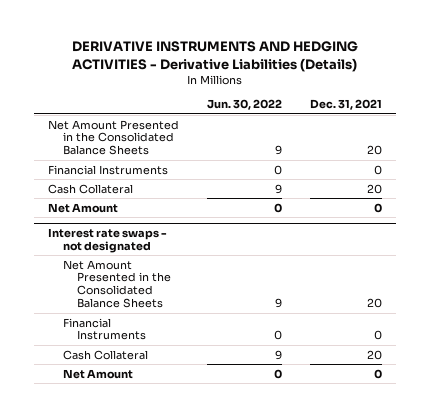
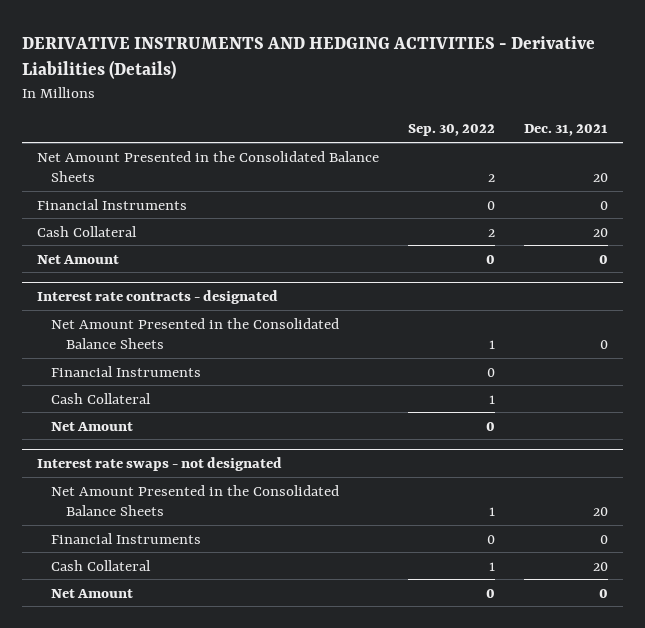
- | Jun. 30, 2022 | Dec. 31, 2021
+ | Sep. 30, 2022 | Dec. 31, 2021
+ Interest rate contracts - designated
+ Net Amount Presented in the Consolidated Balance Sheets | 1 | 0
+ Financial Instruments | 0 |
+ Cash Collateral | 1 |
+ Net Amount | 0 |

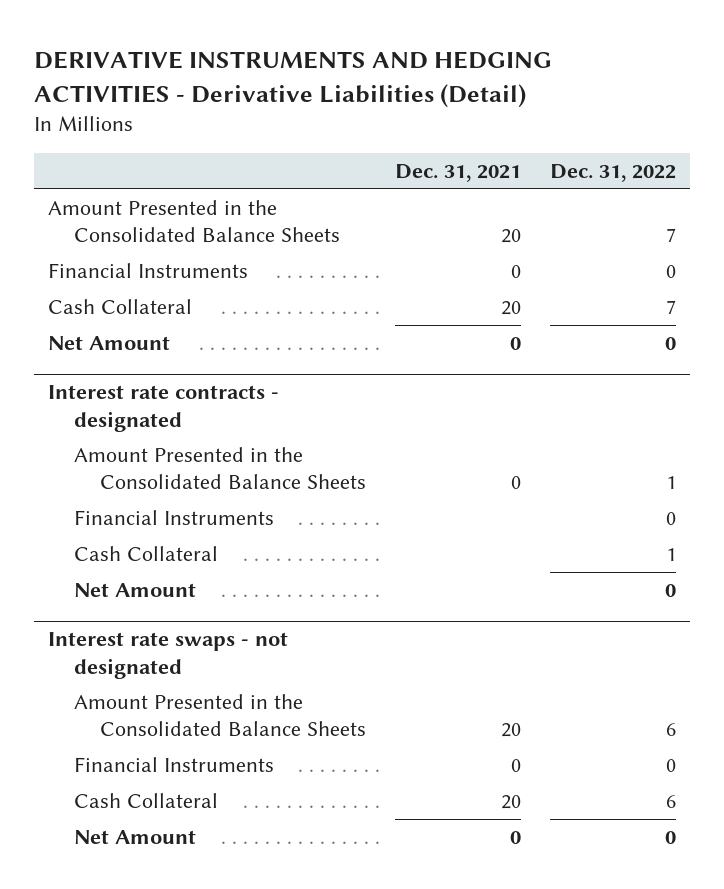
- DERIVATIVE INSTRUMENTS AND HEDGING ACTIVITIES - Derivative Liabilities (Details)
+ DERIVATIVE INSTRUMENTS AND HEDGING ACTIVITIES - Derivative Liabilities (Detail)
- | Sep. 30, 2022 | Dec. 31, 2021
+ | Dec. 31, 2021 | Dec. 31, 2022
- Net Amount Presented in the Consolidated Balance Sheets | 2 | 20
+ Amount Presented in the Consolidated Balance Sheets | 20 | 7
@ Interest rate contracts - designated
- Net Amount Presented in the Consolidated Balance Sheets | 1 | 0
+ Amount Presented in the Consolidated Balance Sheets | 0 | 1
@ Interest rate swaps - not designated
- Net Amount Presented in the Consolidated Balance Sheets | 1 | 20
+ Amount Presented in the Consolidated Balance Sheets | 20 | 6

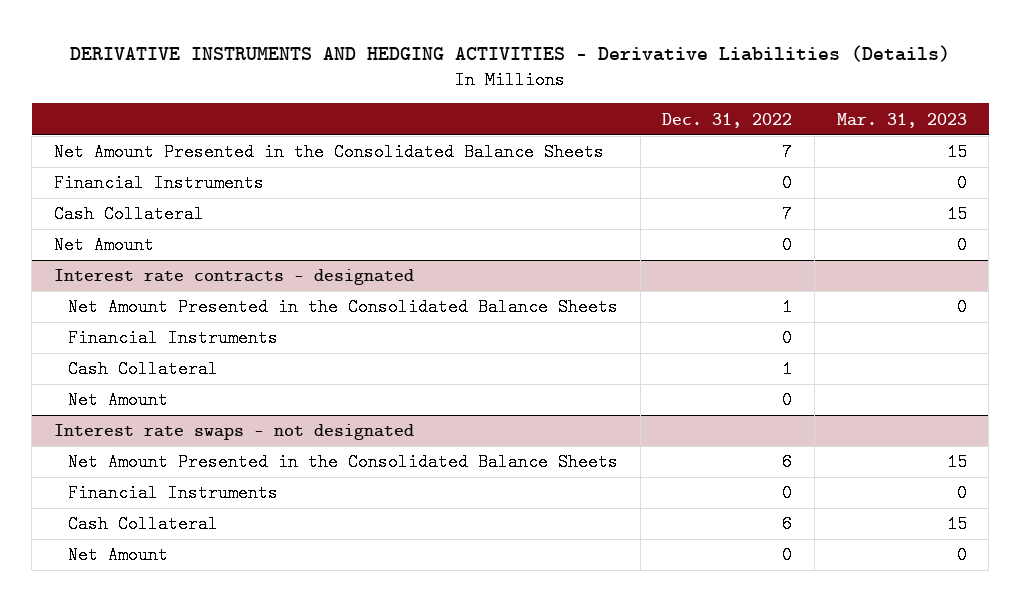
- DERIVATIVE INSTRUMENTS AND HEDGING ACTIVITIES - Derivative Liabilities (Detail)
+ DERIVATIVE INSTRUMENTS AND HEDGING ACTIVITIES - Derivative Liabilities (Details)
- | Dec. 31, 2021 | Dec. 31, 2022
+ | Dec. 31, 2022 | Mar. 31, 2023
- Amount Presented in the Consolidated Balance Sheets | 20 | 7
+ Net Amount Presented in the Consolidated Balance Sheets | 7 | 15
@ Interest rate contracts - designated
- Amount Presented in the Consolidated Balance Sheets | 0 | 1
+ Net Amount Presented in the Consolidated Balance Sheets | 1 | 0
@ Interest rate swaps - not designated
- Amount Presented in the Consolidated Balance Sheets | 20 | 6
+ Net Amount Presented in the Consolidated Balance Sheets | 6 | 15

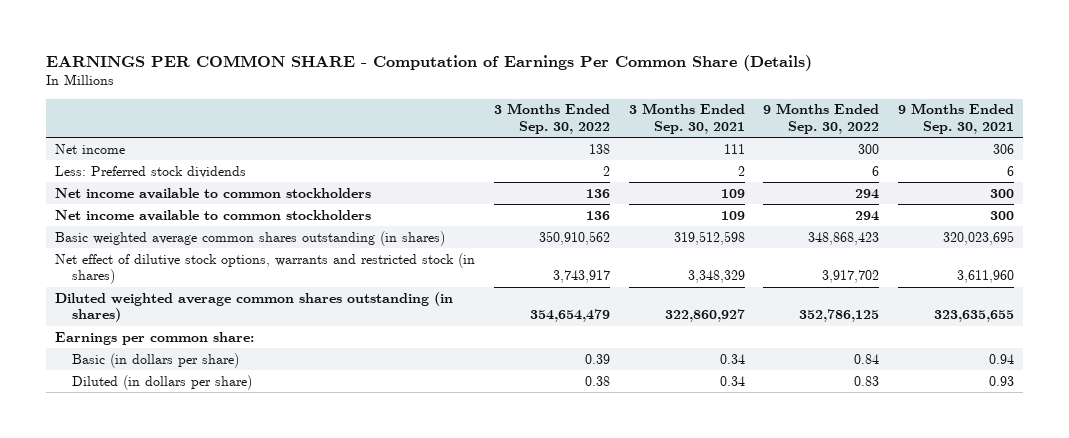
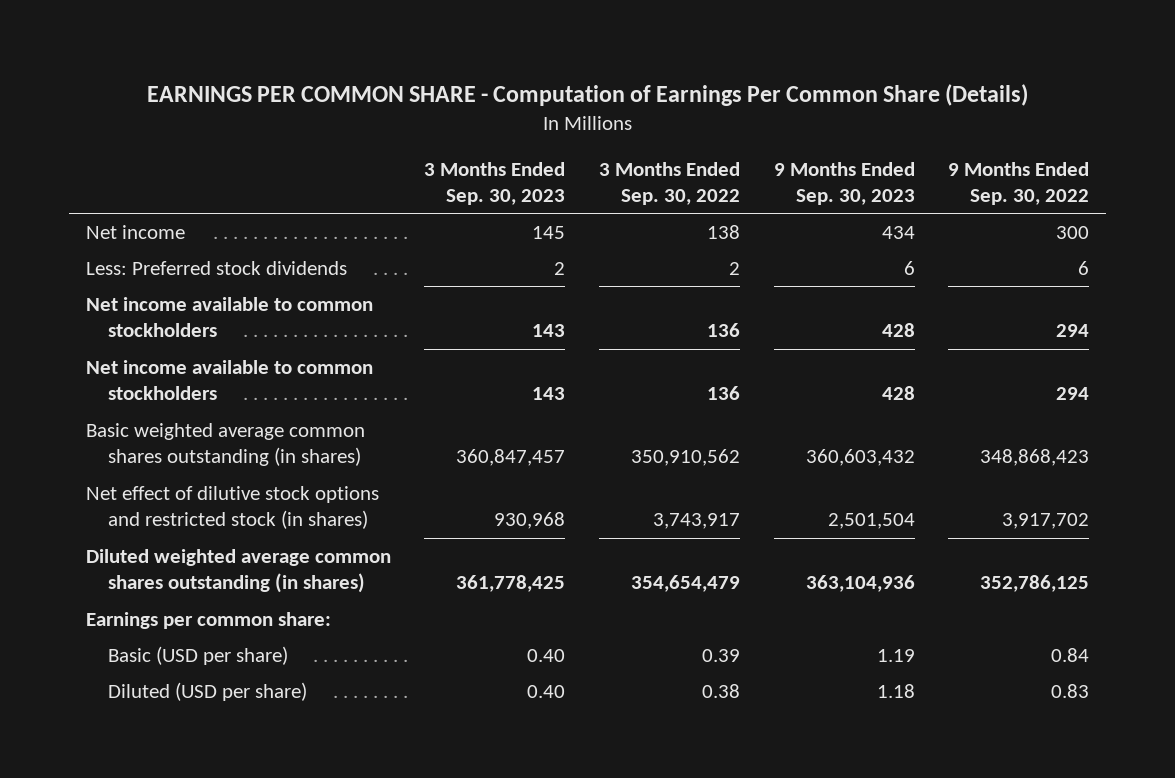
- | 3 Months Ended Sep. 30, 2022 | 3 Months Ended Sep. 30, 2021 | 9 Months Ended Sep. 30, 2022 | 9 Months Ended Sep. 30, 2021
+ | 3 Months Ended Sep. 30, 2023 | 3 Months Ended Sep. 30, 2022 | 9 Months Ended Sep. 30, 2023 | 9 Months Ended Sep. 30, 2022
- Net effect of dilutive stock options, warrants and restricted stock (in shares) | 3,743,917 | 3,348,329 | 3,917,702 | 3,611,960
+ Net effect of dilutive stock options and restricted stock (in shares) | 930,968 | 3,743,917 | 2,501,504 | 3,917,702
- Basic (in dollars per share) | 0.39 | 0.34 | 0.84 | 0.94
- Diluted (in dollars per share) | 0.38 | 0.34 | 0.83 | 0.93
+ Basic (USD per share) | 0.40 | 0.39 | 1.19 | 0.84
+ Diluted (USD per share) | 0.40 | 0.38 | 1.18 | 0.83

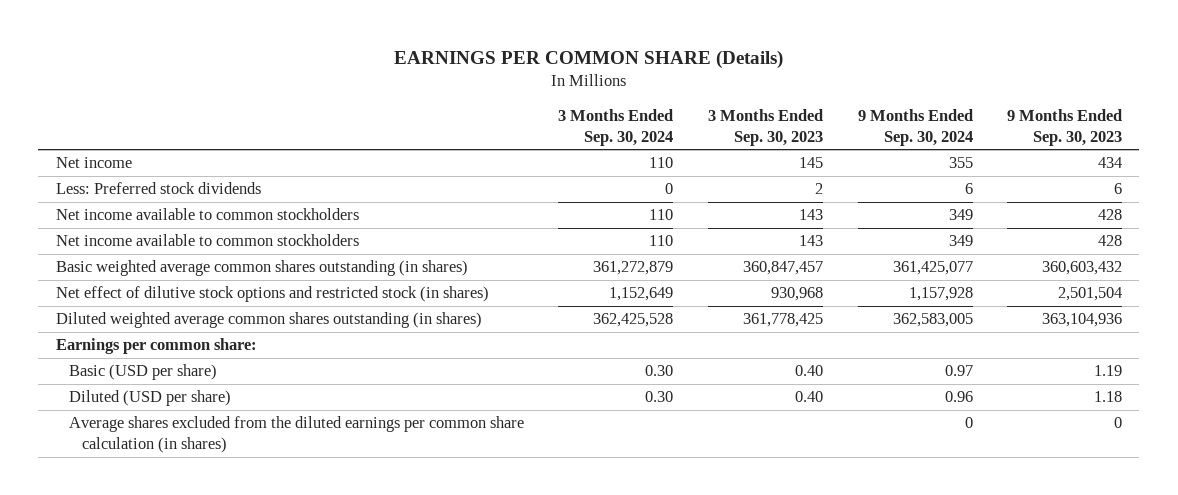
- EARNINGS PER COMMON SHARE - Computation of Earnings Per Common Share (Details)
+ EARNINGS PER COMMON SHARE (Details)
- | 3 Months Ended Sep. 30, 2023 | 3 Months Ended Sep. 30, 2022 | 9 Months Ended Sep. 30, 2023 | 9 Months Ended Sep. 30, 2022
+ | 3 Months Ended Sep. 30, 2024 | 3 Months Ended Sep. 30, 2023 | 9 Months Ended Sep. 30, 2024 | 9 Months Ended Sep. 30, 2023
+ Average shares excluded from the diluted earnings per common share calculation (in shares) | | | 0 | 0

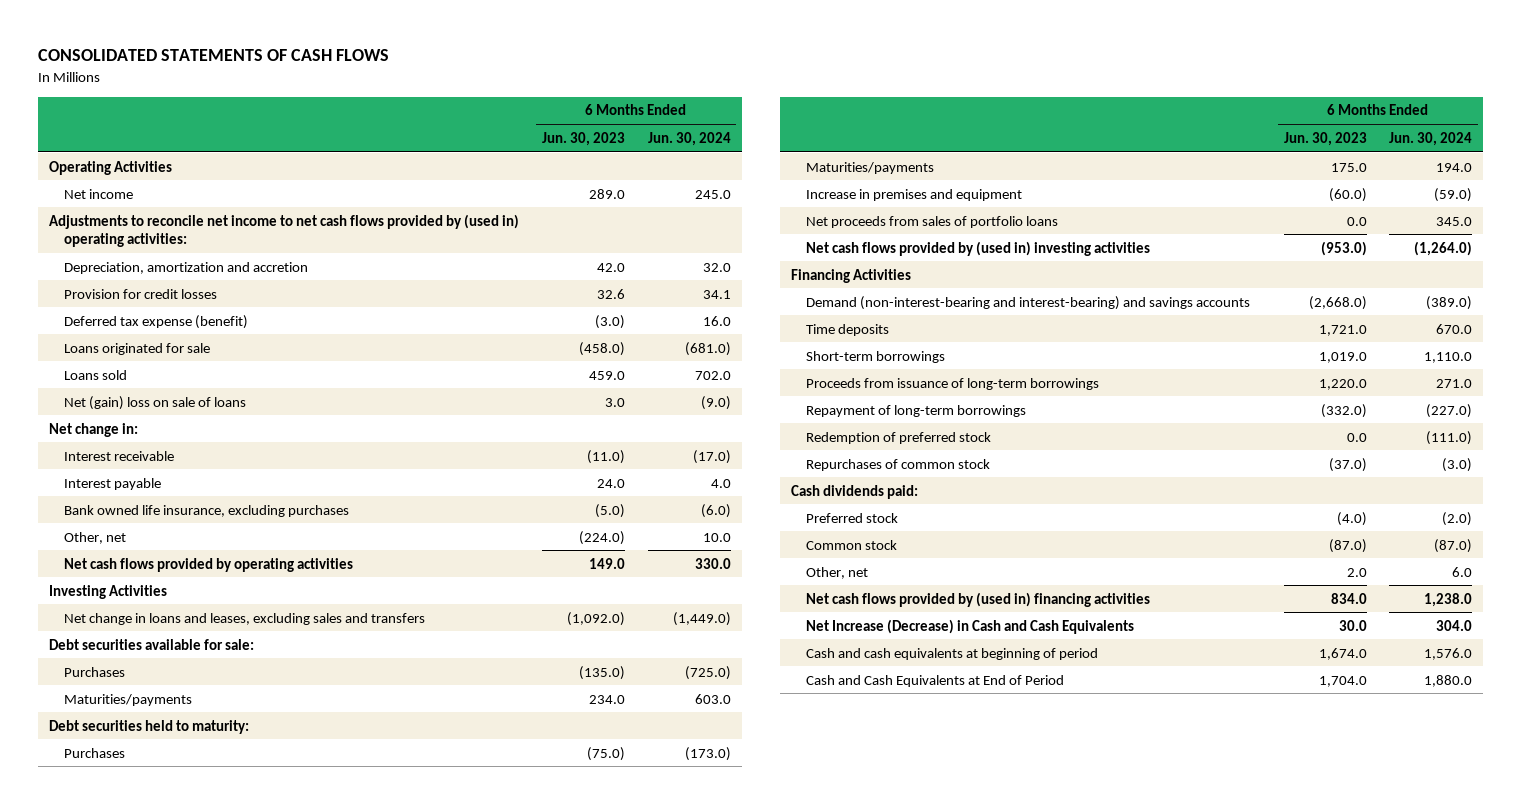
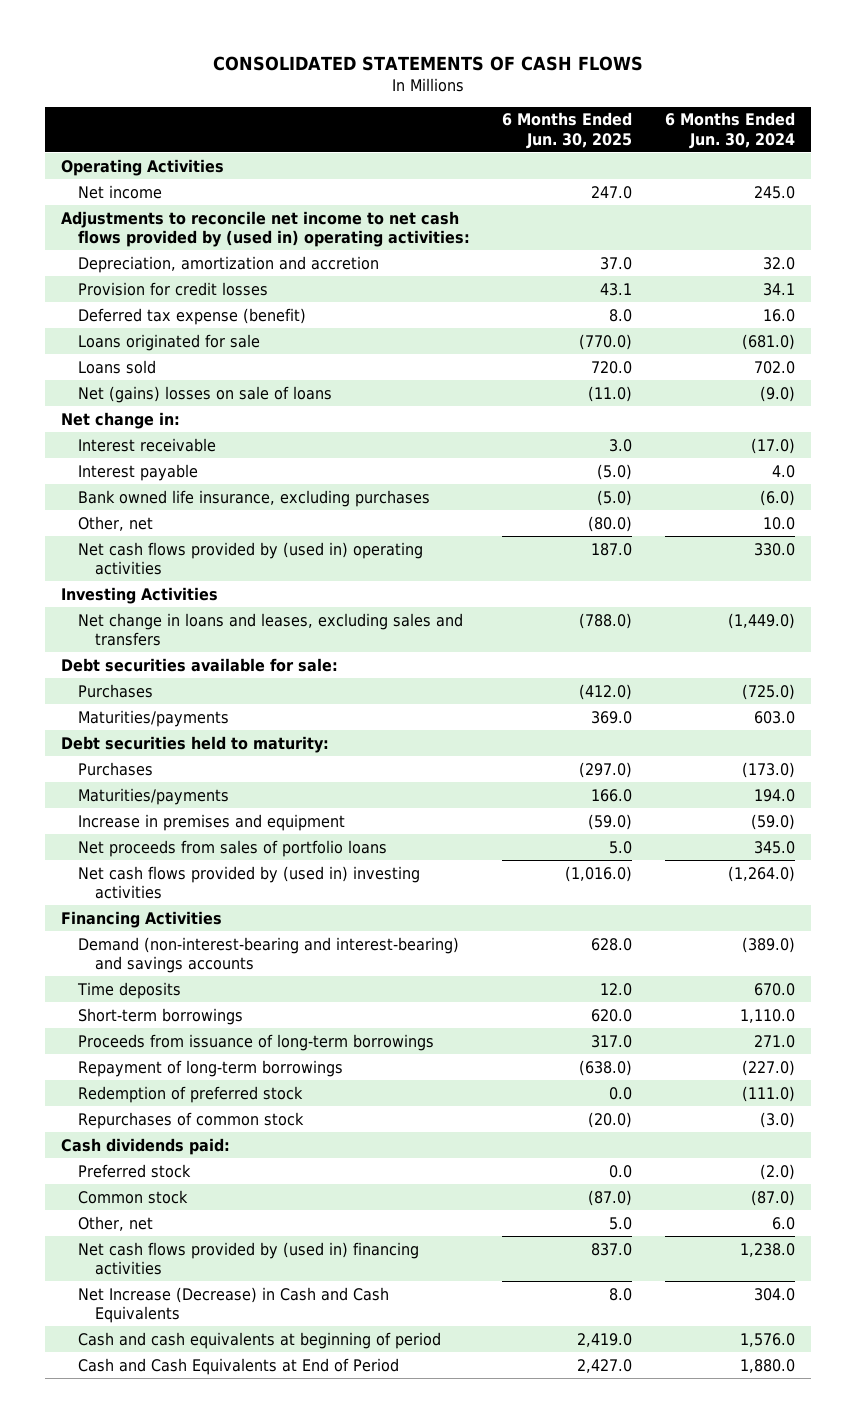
- | 6 Months Ended Jun. 30, 2023 | 6 Months Ended Jun. 30, 2024
+ | 6 Months Ended Jun. 30, 2025 | 6 Months Ended Jun. 30, 2024
- Net (gain) loss on sale of loans | 3.0 | (9.0)
+ Net (gains) losses on sale of loans | (11.0) | (9.0)
- Net cash flows provided by operating activities | 149.0 | 330.0
+ Net cash flows provided by (used in) operating activities | 187.0 | 330.0

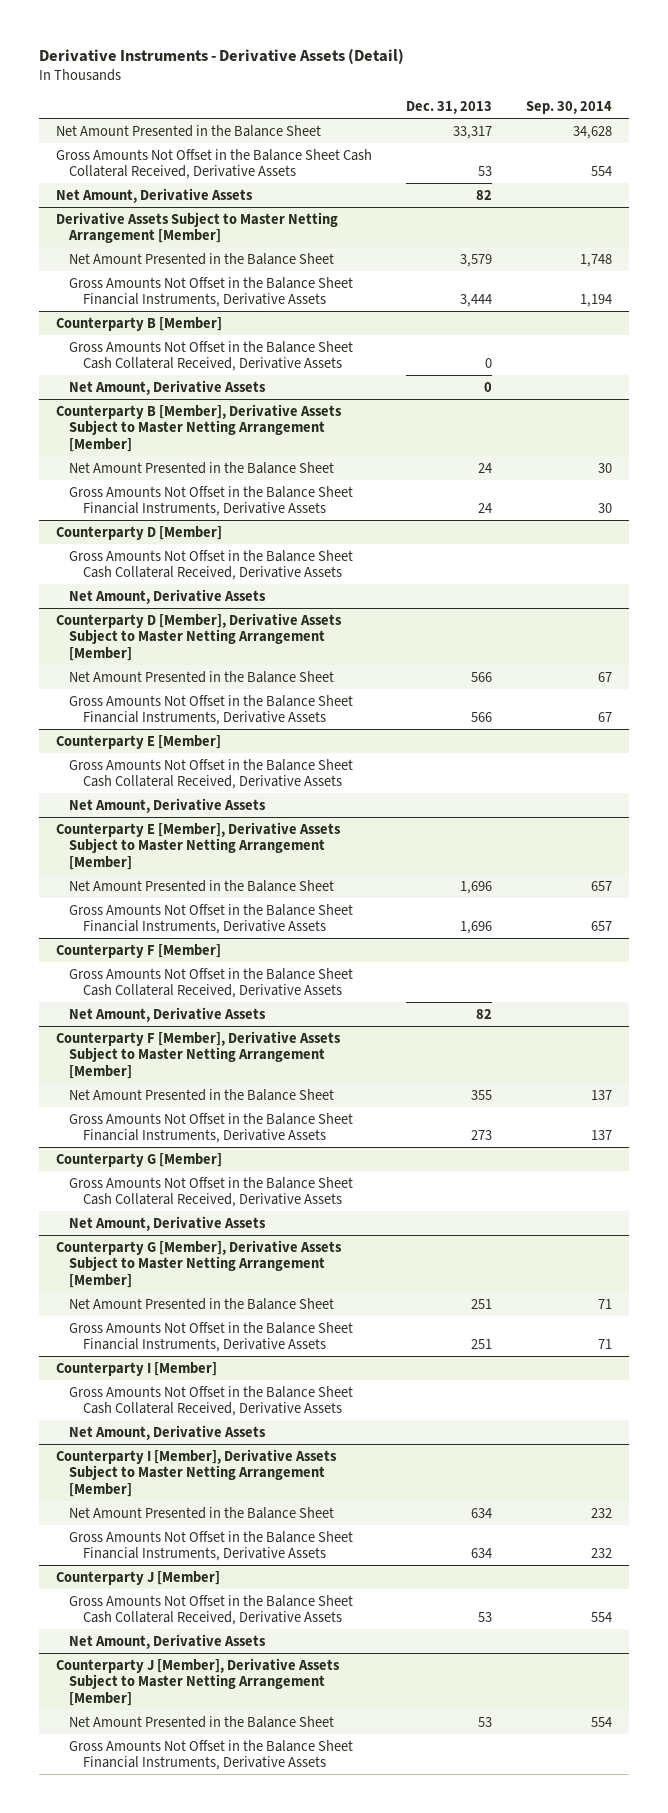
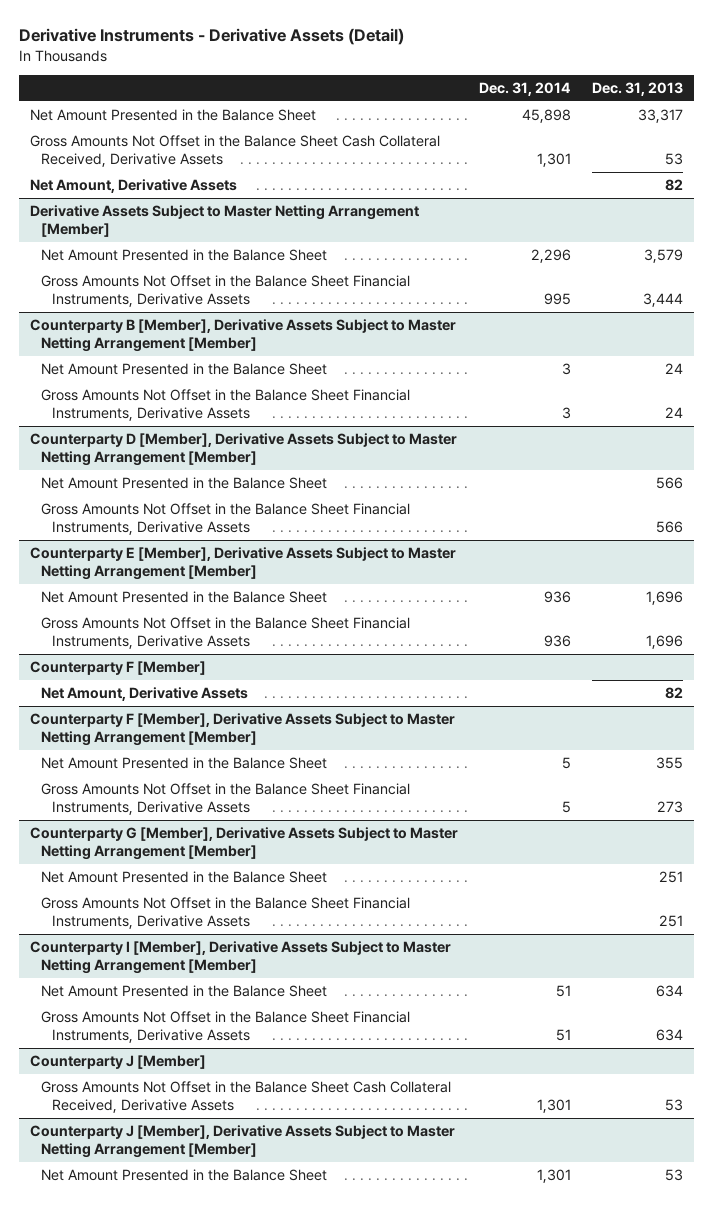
- | Dec. 31, 2013 | Sep. 30, 2014
+ | Dec. 31, 2014 | Dec. 31, 2013
- Counterparty B [Member]
- Gross Amounts Not Offset in the Balance Sheet Cash Collateral Received, Derivative Assets | 0 |
- Net Amount, Derivative Assets | 0 |
- Counterparty D [Member]
- Gross Amounts Not Offset in the Balance Sheet Cash Collateral Received, Derivative Assets
- Net Amount, Derivative Assets
- Counterparty E [Member]
- Gross Amounts Not Offset in the Balance Sheet Cash Collateral Received, Derivative Assets
- Net Amount, Derivative Assets
@ Counterparty F [Member]
- Gross Amounts Not Offset in the Balance Sheet Cash Collateral Received, Derivative Assets
- Counterparty G [Member]
- Gross Amounts Not Offset in the Balance Sheet Cash Collateral Received, Derivative Assets
- Net Amount, Derivative Assets
- Counterparty I [Member]
- Gross Amounts Not Offset in the Balance Sheet Cash Collateral Received, Derivative Assets
- Net Amount, Derivative Assets
@ Counterparty J [Member]
- Net Amount, Derivative Assets
@ Counterparty J [Member], Derivative Assets Subject to Master Netting Arrangement [Member]
- Gross Amounts Not Offset in the Balance Sheet Financial Instruments, Derivative Assets

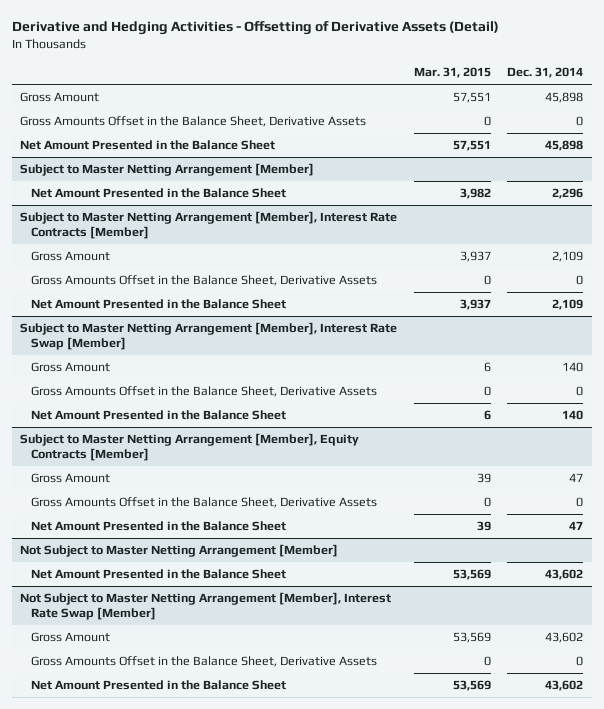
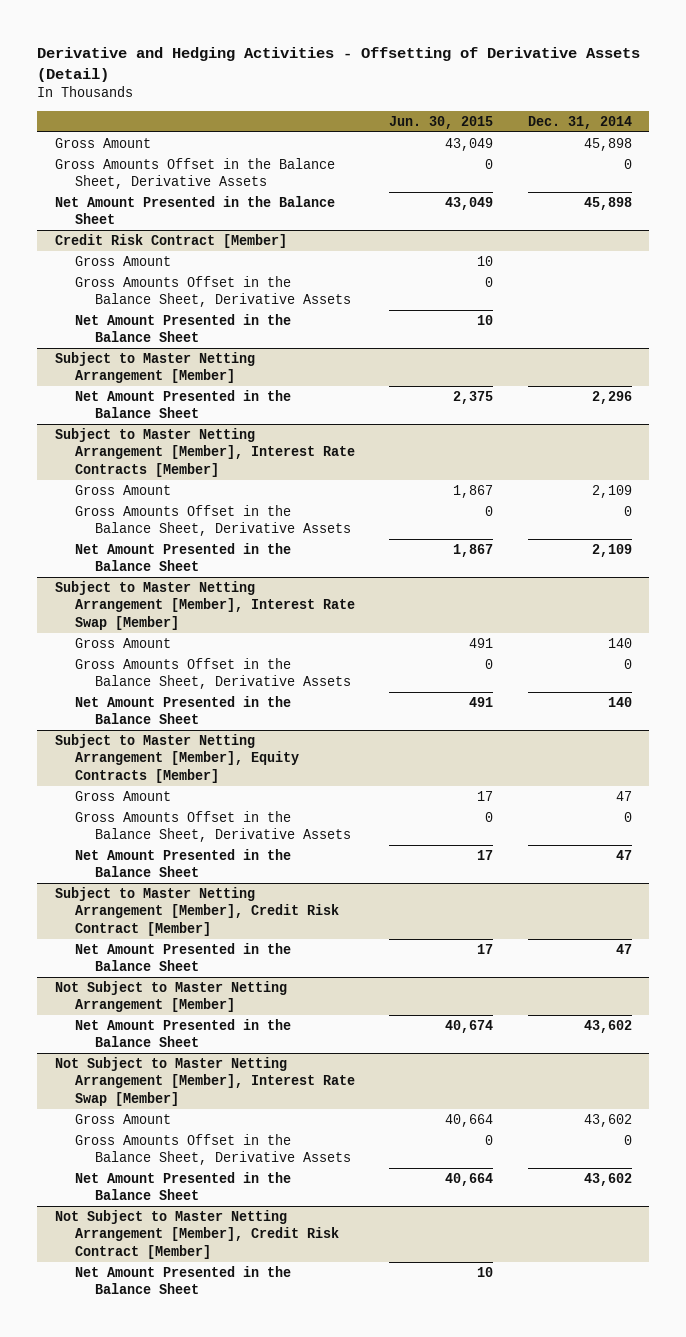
- | Mar. 31, 2015 | Dec. 31, 2014
+ | Jun. 30, 2015 | Dec. 31, 2014
+ Credit Risk Contract [Member]
+ Gross Amount | 10 |
+ Gross Amounts Offset in the Balance Sheet, Derivative Assets | 0 |
+ Net Amount Presented in the Balance Sheet | 10 |
+ Subject to Master Netting Arrangement [Member], Credit Risk Contract [Member]
+ Net Amount Presented in the Balance Sheet | 17 | 47
+ Not Subject to Master Netting Arrangement [Member], Credit Risk Contract [Member]
+ Net Amount Presented in the Balance Sheet | 10 |

